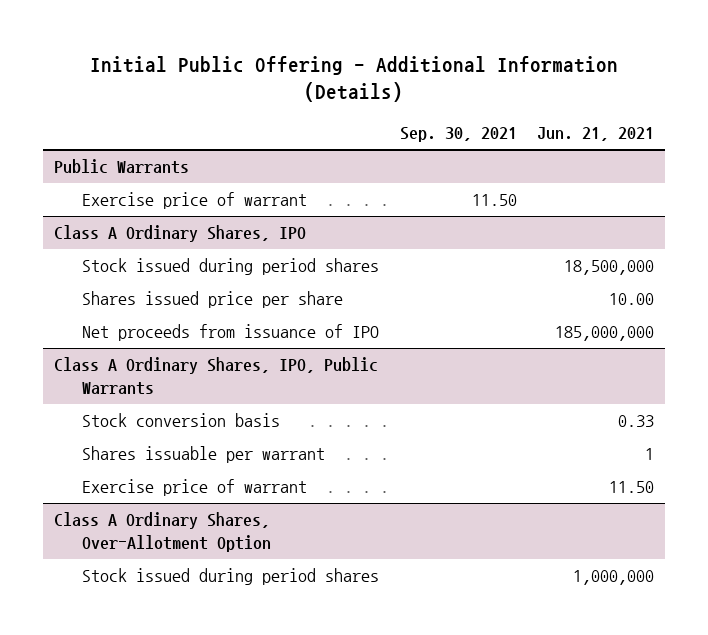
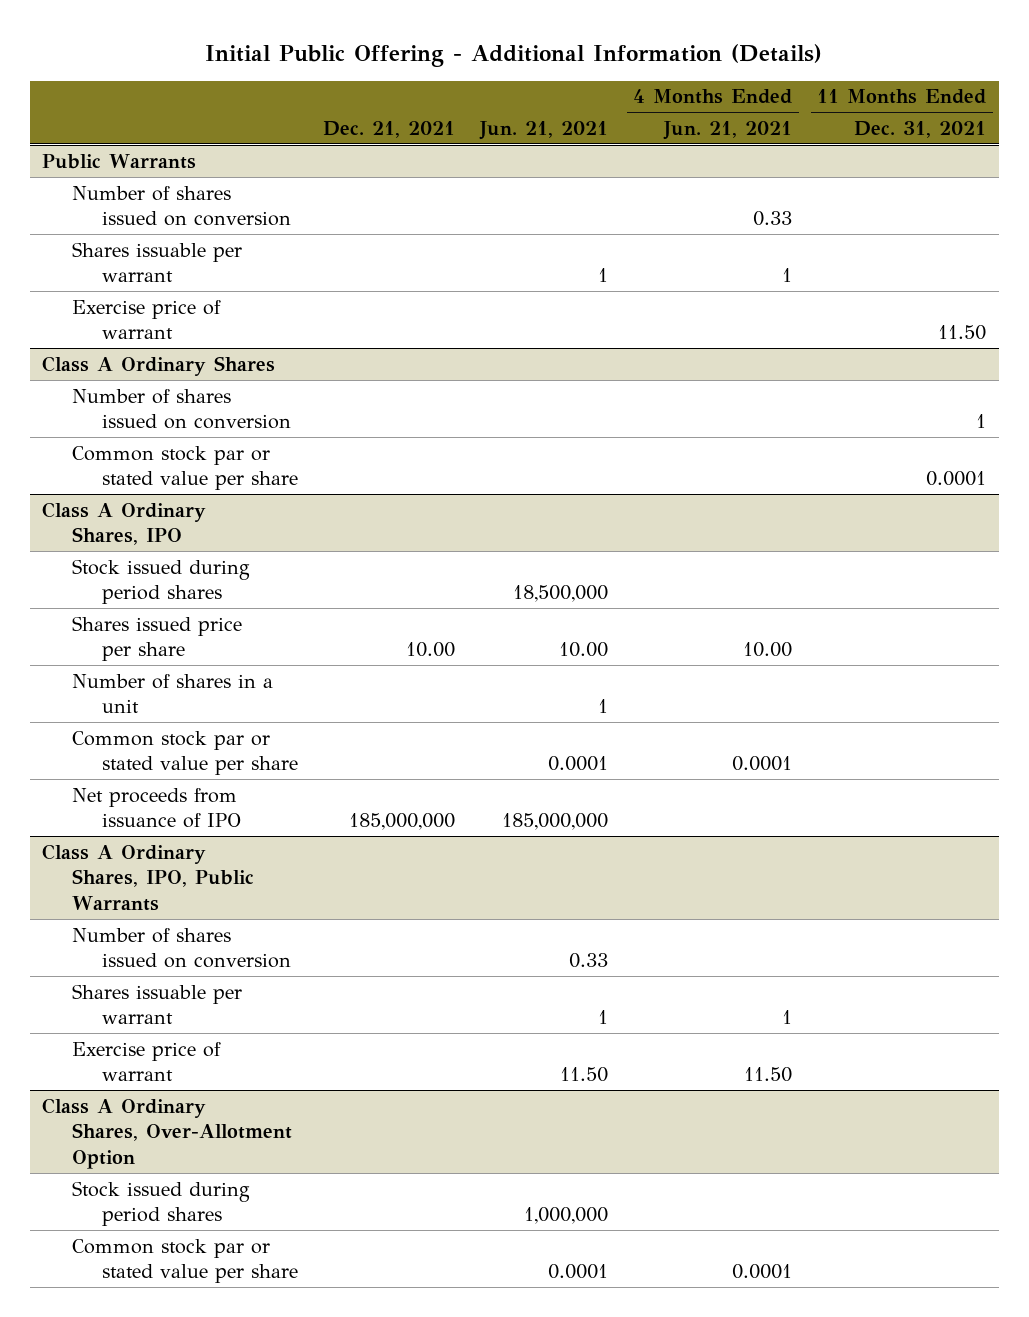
- | Sep. 30, 2021 | Jun. 21, 2021
+ | Dec. 21, 2021 | Jun. 21, 2021 | 4 Months Ended Jun. 21, 2021 | 11 Months Ended Dec. 31, 2021
@ Public Warrants
+ Number of shares issued on conversion | | | 0.33 |
+ Shares issuable per warrant | | 1 | 1 |
+ Class A Ordinary Shares
+ Number of shares issued on conversion | | | | 1
+ Common stock par or stated value per share | | | | 0.0001
@ Class A Ordinary Shares, IPO
+ Number of shares in a unit | | 1 | |
+ Common stock par or stated value per share | | 0.0001 | 0.0001 |
@ Class A Ordinary Shares, IPO, Public Warrants
- Stock conversion basis | | 0.33
+ Number of shares issued on conversion | | 0.33 | |
@ Class A Ordinary Shares, Over-Allotment Option
+ Common stock par or stated value per share | | 0.0001 | 0.0001 |

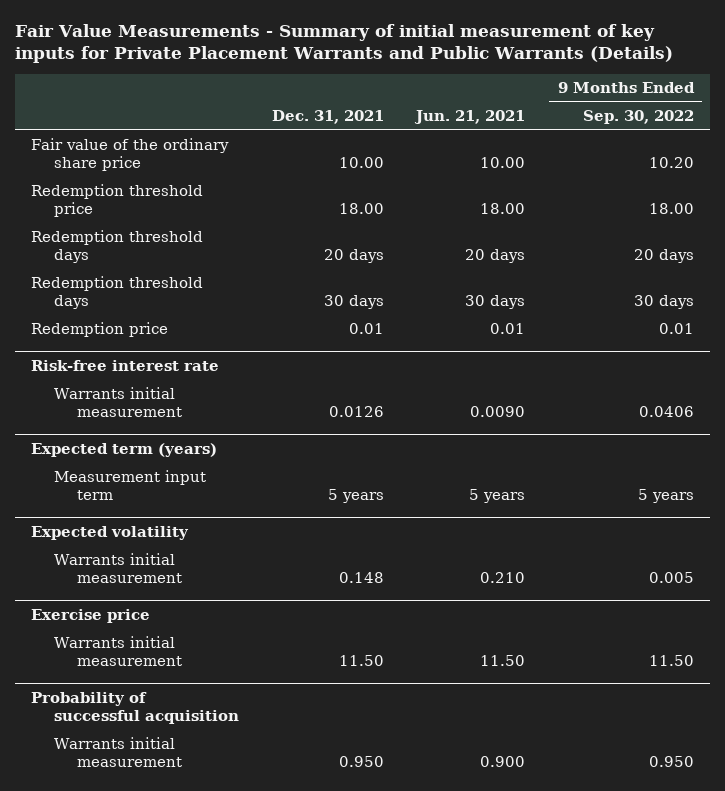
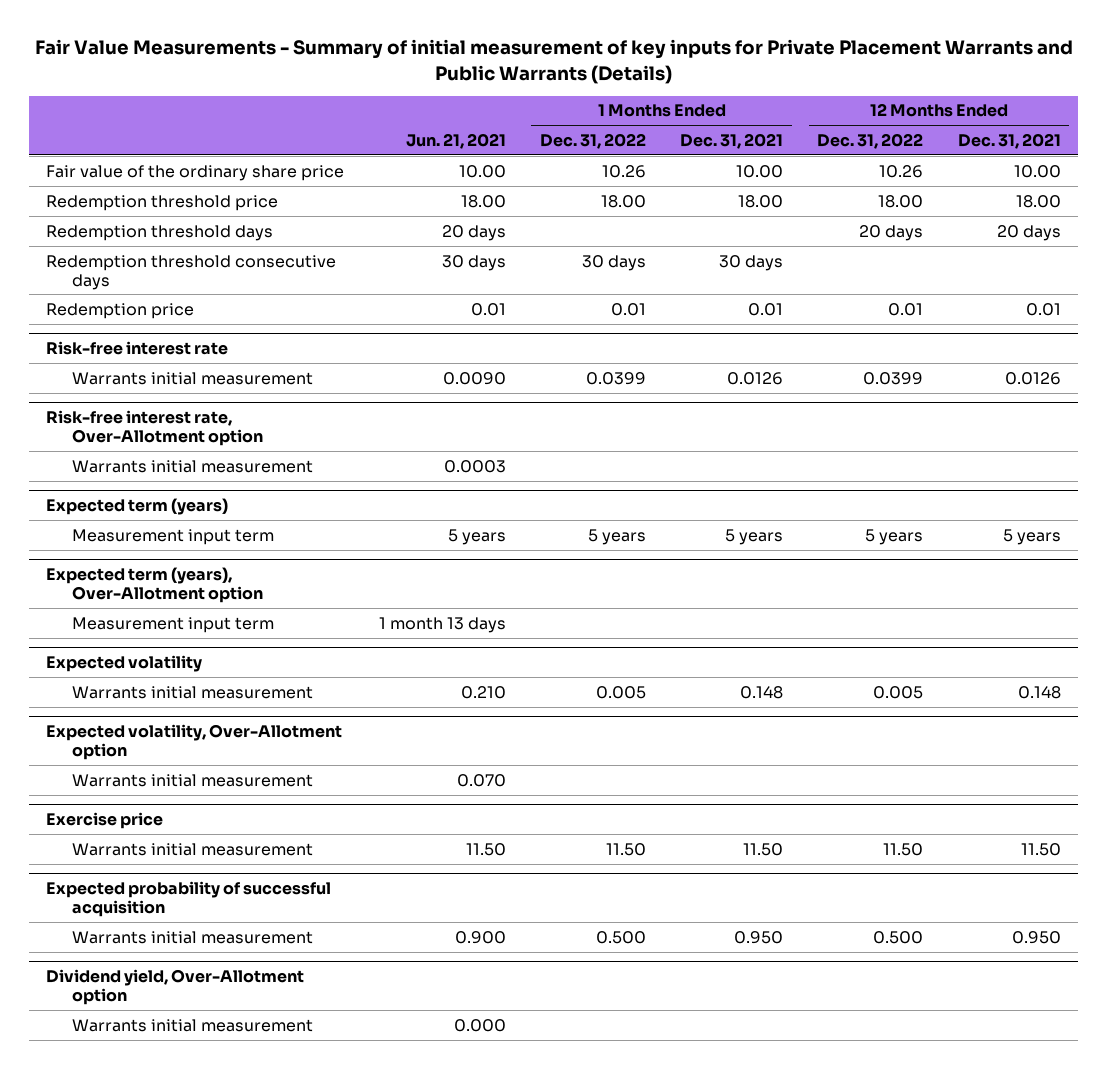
- | Dec. 31, 2021 | Jun. 21, 2021 | 9 Months Ended Sep. 30, 2022
+ | Jun. 21, 2021 | 1 Months Ended Dec. 31, 2022 | 1 Months Ended Dec. 31, 2021 | 12 Months Ended Dec. 31, 2022 | 12 Months Ended Dec. 31, 2021
- Redemption threshold days | 30 days | 30 days | 30 days
+ Redemption threshold consecutive days | 30 days | 30 days | 30 days | |
+ Risk-free interest rate, Over-Allotment option
+ Warrants initial measurement | 0.0003 | | | |
+ Expected term (years), Over-Allotment option
+ Measurement input term | 1 month 13 days | | | |
+ Expected volatility, Over-Allotment option
+ Warrants initial measurement | 0.070 | | | |
- Probability of successful acquisition
+ Expected probability of successful acquisition
+ Dividend yield, Over-Allotment option
+ Warrants initial measurement | 0.000 | | | |

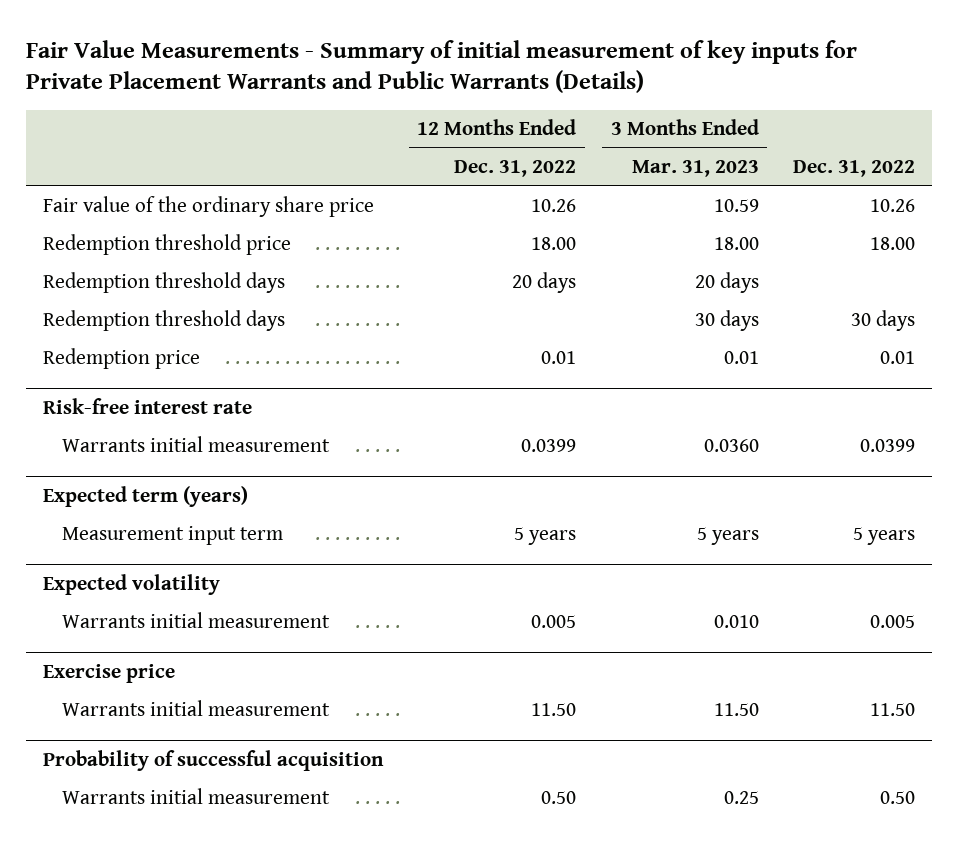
- | Jun. 21, 2021 | 1 Months Ended Dec. 31, 2022 | 1 Months Ended Dec. 31, 2021 | 12 Months Ended Dec. 31, 2022 | 12 Months Ended Dec. 31, 2021
+ | 12 Months Ended Dec. 31, 2022 | 3 Months Ended Mar. 31, 2023 | Dec. 31, 2022
- Redemption threshold consecutive days | 30 days | 30 days | 30 days | |
+ Redemption threshold days | | 30 days | 30 days
- Risk-free interest rate, Over-Allotment option
- Warrants initial measurement | 0.0003 | | | |
- Expected term (years), Over-Allotment option
- Measurement input term | 1 month 13 days | | | |
- Expected volatility, Over-Allotment option
- Warrants initial measurement | 0.070 | | | |
- Expected probability of successful acquisition
- Warrants initial measurement | 0.900 | 0.500 | 0.950 | 0.500 | 0.950
- Dividend yield, Over-Allotment option
- Warrants initial measurement | 0.000 | | | |
+ Probability of successful acquisition
+ Warrants initial measurement | 0.50 | 0.25 | 0.50

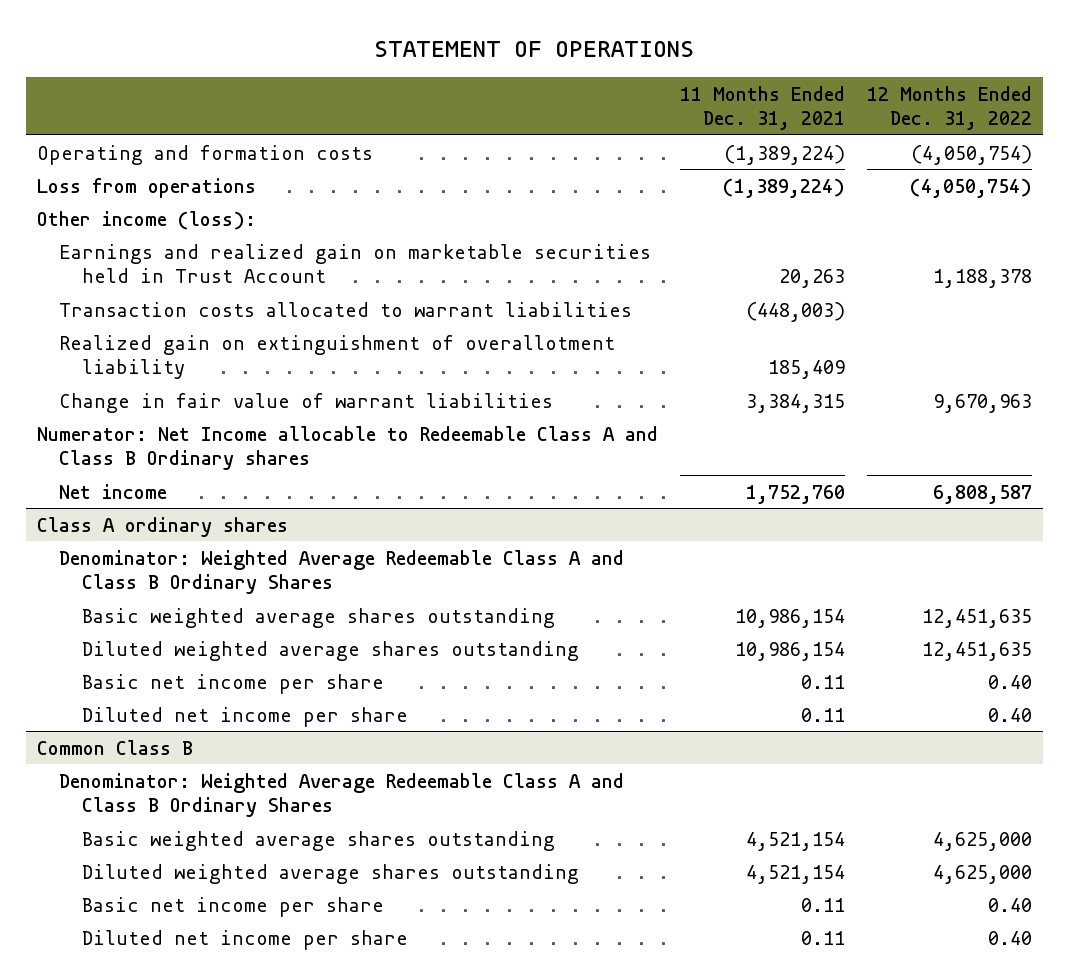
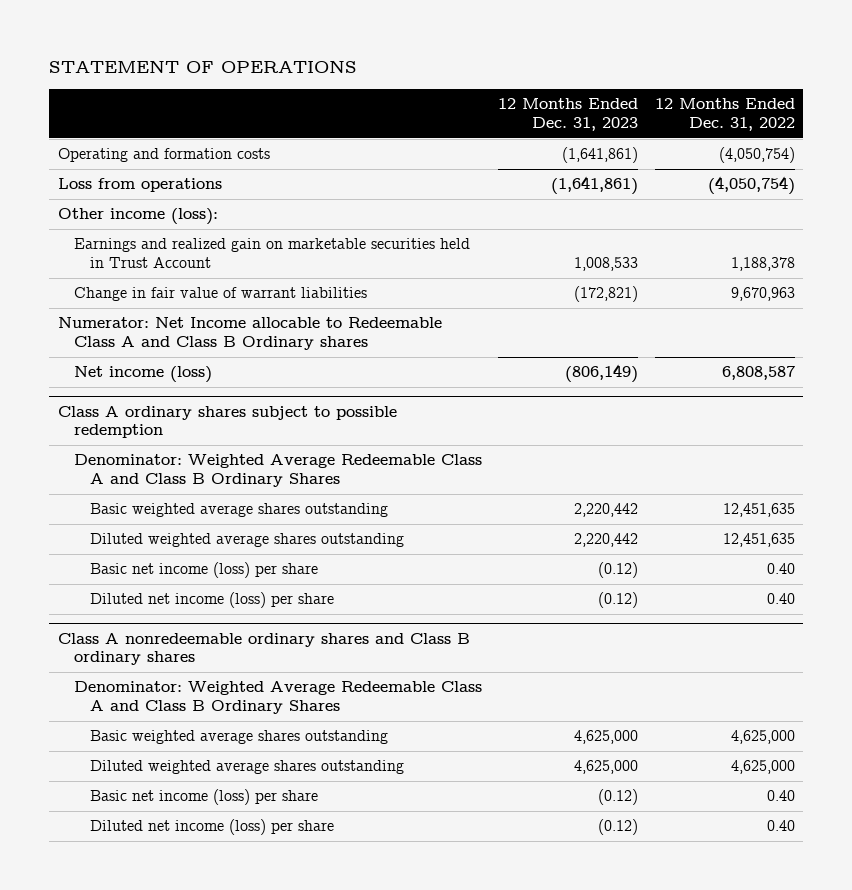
- | 11 Months Ended Dec. 31, 2021 | 12 Months Ended Dec. 31, 2022
+ | 12 Months Ended Dec. 31, 2023 | 12 Months Ended Dec. 31, 2022
- Transaction costs allocated to warrant liabilities | (448,003) |
- Realized gain on extinguishment of overallotment liability | 185,409 |
- Net income | 1,752,760 | 6,808,587
- Class A ordinary shares
+ Net income (loss) | (806,149) | 6,808,587
+ Class A ordinary shares subject to possible redemption
- Basic net income per share | 0.11 | 0.40
- Diluted net income per share | 0.11 | 0.40
- Common Class B
+ Basic net income (loss) per share | (0.12) | 0.40
+ Diluted net income (loss) per share | (0.12) | 0.40
+ Class A nonredeemable ordinary shares and Class B ordinary shares
- Basic net income per share | 0.11 | 0.40
- Diluted net income per share | 0.11 | 0.40
+ Basic net income (loss) per share | (0.12) | 0.40
+ Diluted net income (loss) per share | (0.12) | 0.40

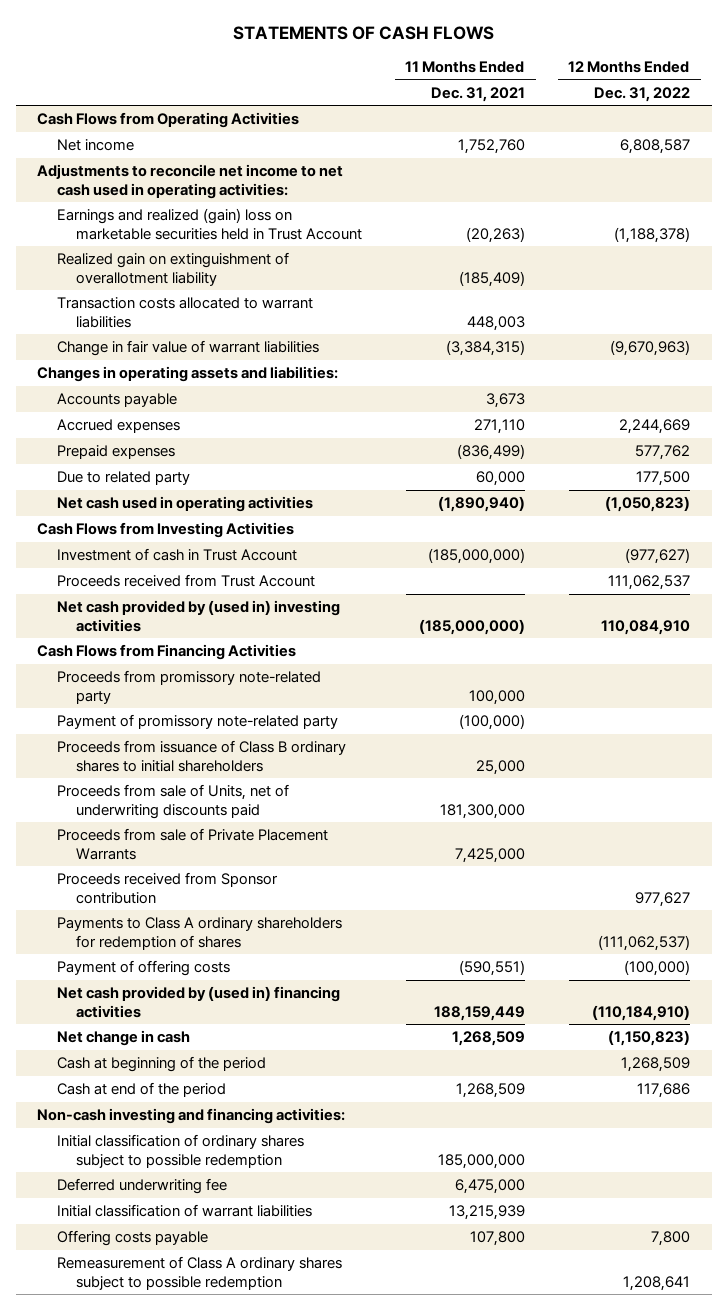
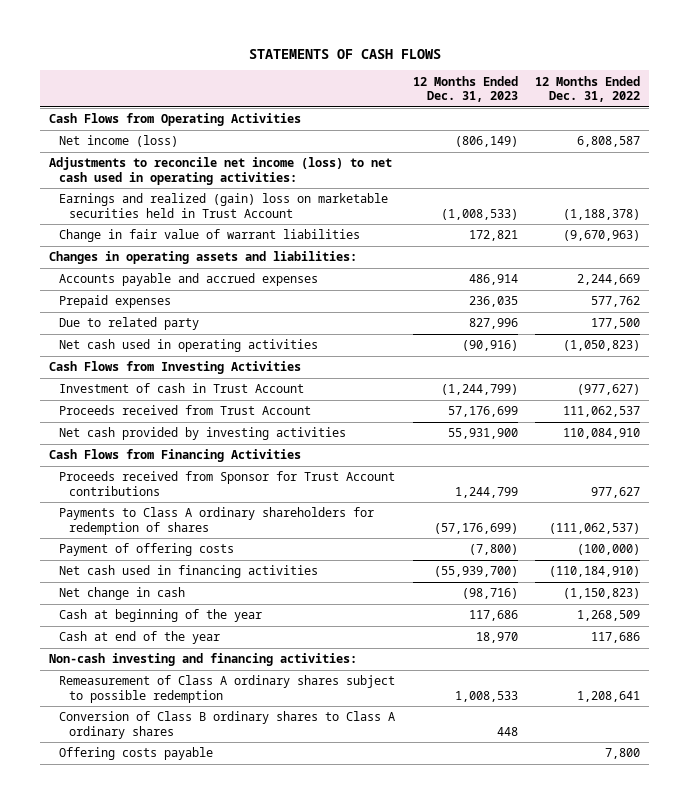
- | 11 Months Ended Dec. 31, 2021 | 12 Months Ended Dec. 31, 2022
+ | 12 Months Ended Dec. 31, 2023 | 12 Months Ended Dec. 31, 2022
- Net income | 1,752,760 | 6,808,587
- Adjustments to reconcile net income to net cash used in operating activities:
+ Net income (loss) | (806,149) | 6,808,587
+ Adjustments to reconcile net income (loss) to net cash used in operating activities:
- Realized gain on extinguishment of overallotment liability | (185,409) |
- Transaction costs allocated to warrant liabilities | 448,003 |
- Accounts payable | 3,673 |
- Accrued expenses | 271,110 | 2,244,669
+ Accounts payable and accrued expenses | 486,914 | 2,244,669
- Net cash provided by (used in) investing activities | (185,000,000) | 110,084,910
+ Net cash provided by investing activities | 55,931,900 | 110,084,910
- Proceeds from promissory note-related party | 100,000 |
- Payment of promissory note-related party | (100,000) |
- Proceeds from issuance of Class B ordinary shares to initial shareholders | 25,000 |
- Proceeds from sale of Units, net of underwriting discounts paid | 181,300,000 |
- Proceeds from sale of Private Placement Warrants | 7,425,000 |
- Proceeds received from Sponsor contribution | | 977,627
+ Proceeds received from Sponsor for Trust Account contributions | 1,244,799 | 977,627
- Net cash provided by (used in) financing activities | 188,159,449 | (110,184,910)
+ Net cash used in financing activities | (55,939,700) | (110,184,910)
- Cash at beginning of the period | | 1,268,509
- Cash at end of the period | 1,268,509 | 117,686
+ Cash at beginning of the year | 117,686 | 1,268,509
+ Cash at end of the year | 18,970 | 117,686
- Initial classification of ordinary shares subject to possible redemption | 185,000,000 |
- Deferred underwriting fee | 6,475,000 |
- Initial classification of warrant liabilities | 13,215,939 |
+ Conversion of Class B ordinary shares to Class A ordinary shares | 448 |
moved down: Offering costs payable | | 7,800

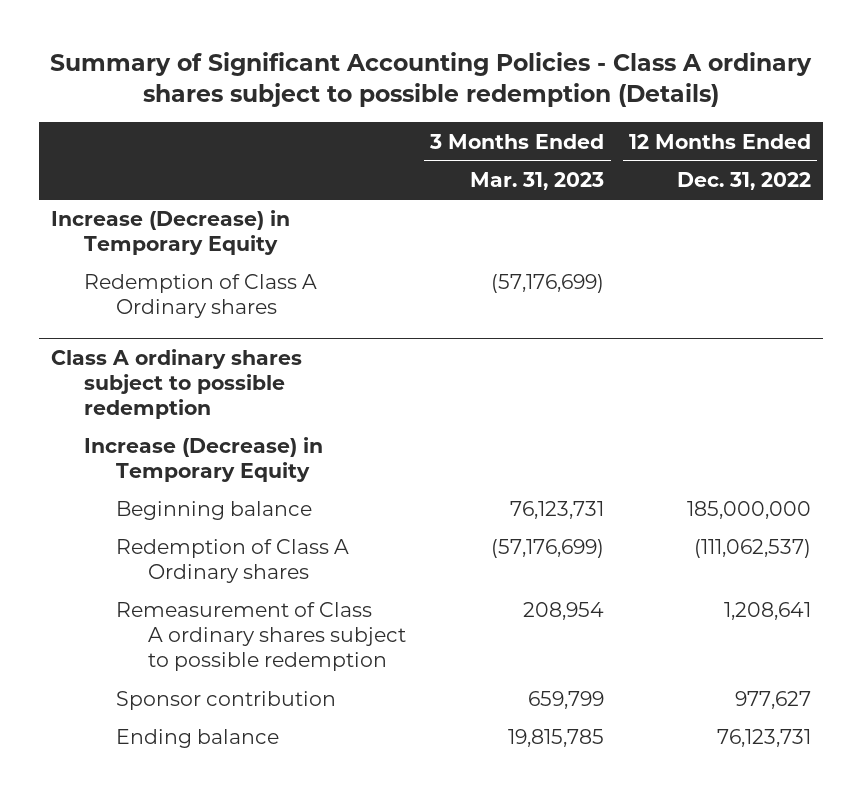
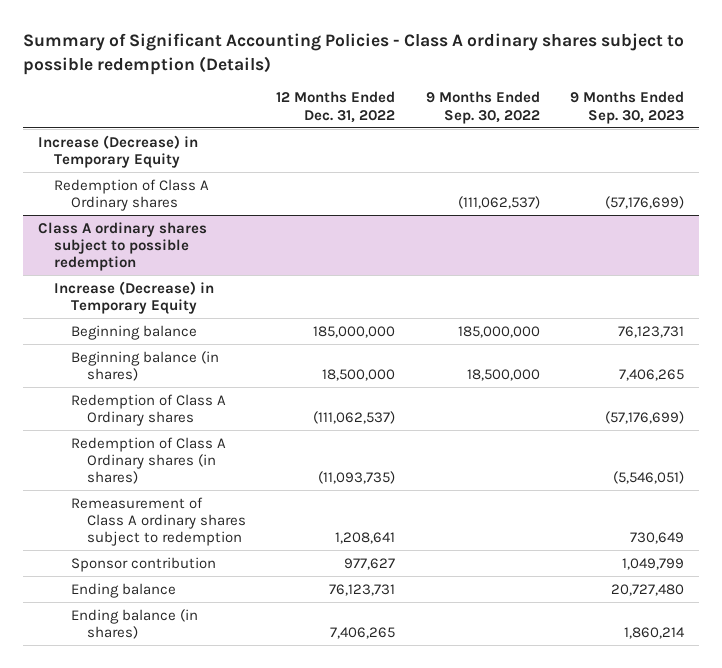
- | 3 Months Ended Mar. 31, 2023 | 12 Months Ended Dec. 31, 2022
+ | 12 Months Ended Dec. 31, 2022 | 9 Months Ended Sep. 30, 2022 | 9 Months Ended Sep. 30, 2023
@ Class A ordinary shares subject to possible redemption
+ Beginning balance (in shares) | 18,500,000 | 18,500,000 | 7,406,265
- Remeasurement of Class A ordinary shares subject to possible redemption | 208,954 | 1,208,641
+ Redemption of Class A Ordinary shares (in shares) | (11,093,735) | | (5,546,051)
+ Remeasurement of Class A ordinary shares subject to redemption | 1,208,641 | | 730,649
+ Ending balance (in shares) | 7,406,265 | | 1,860,214

